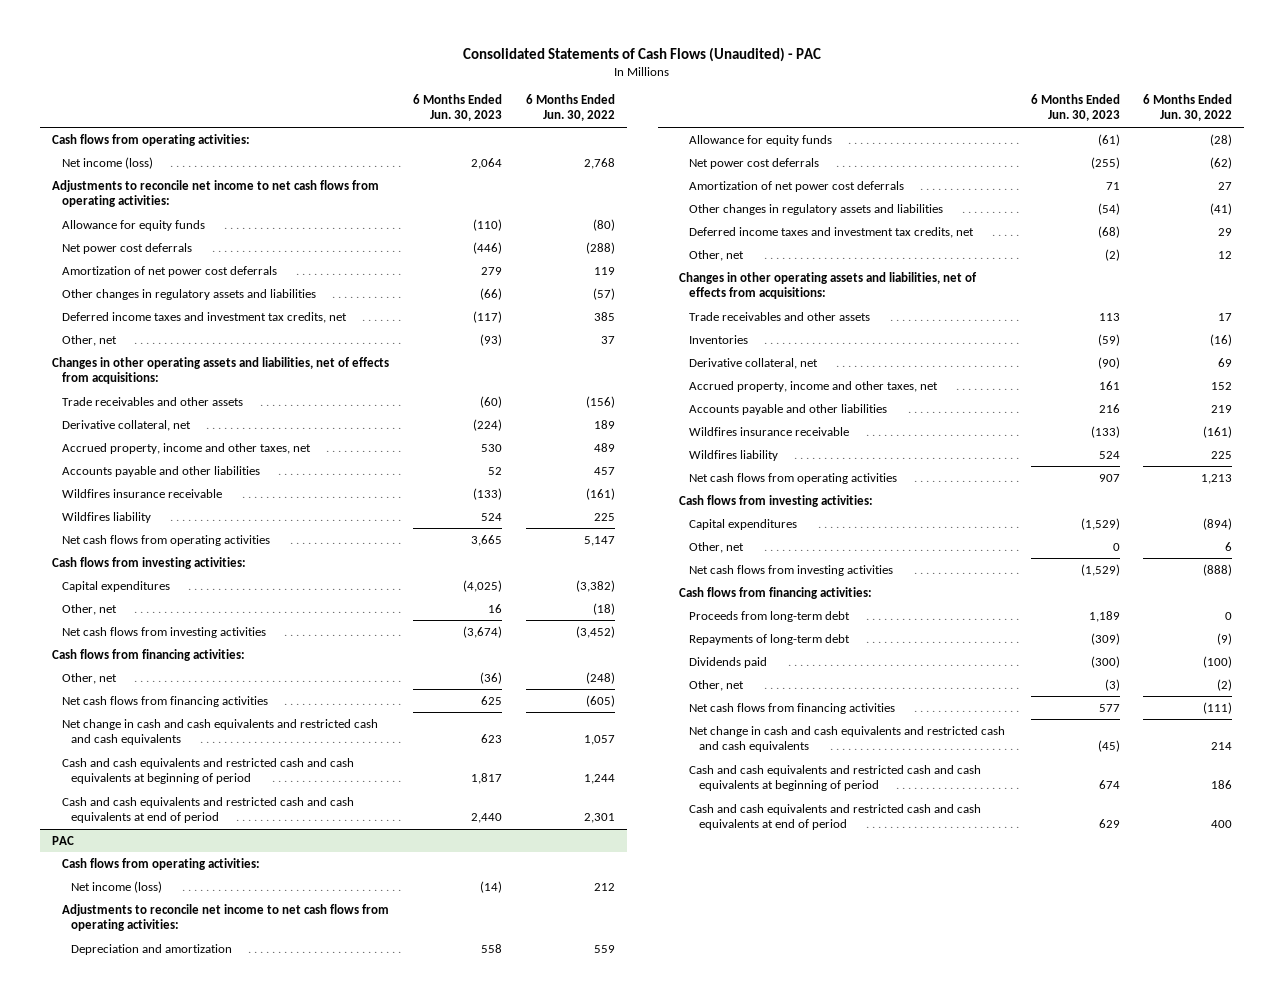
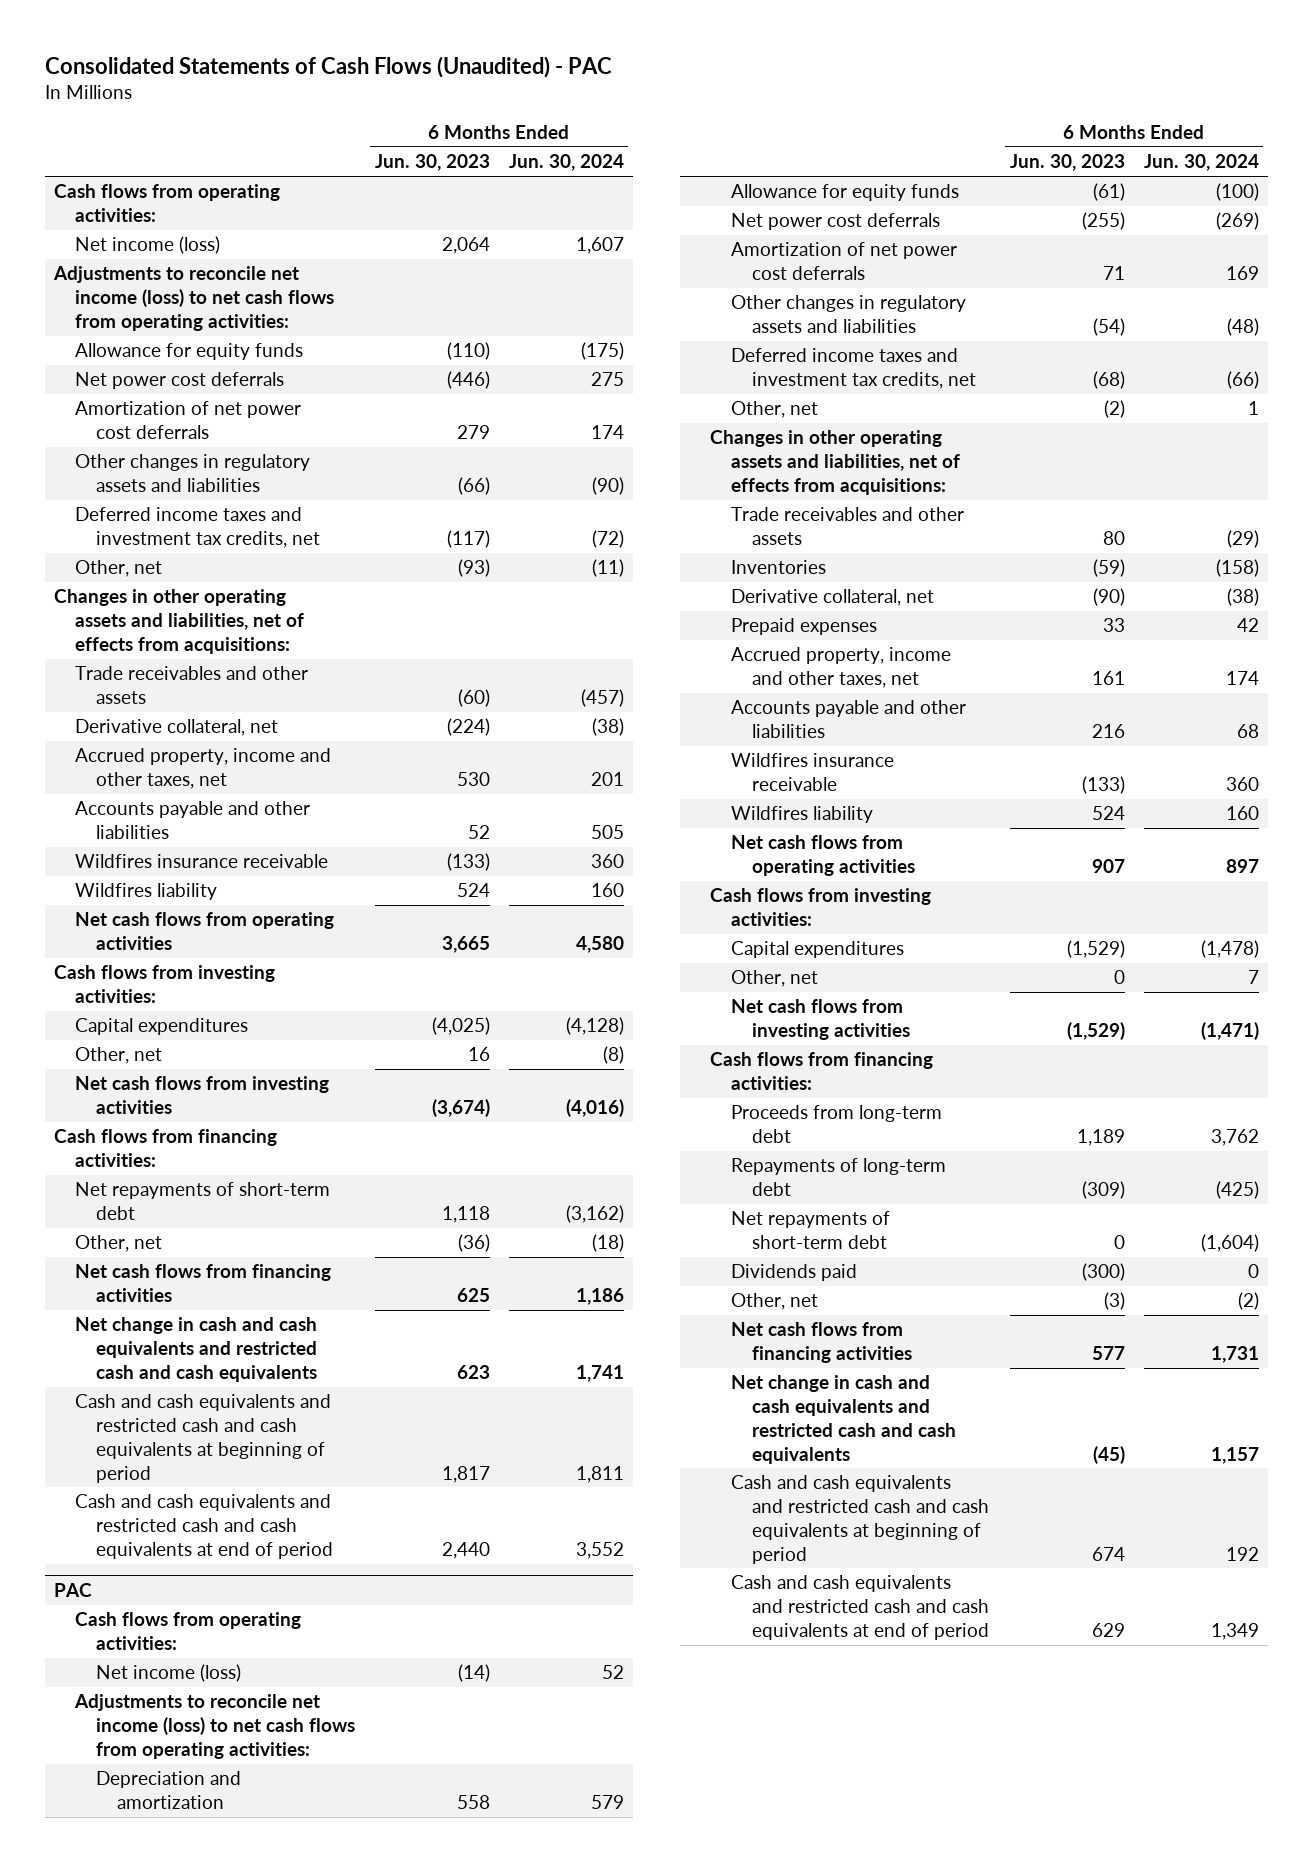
- | 6 Months Ended Jun. 30, 2023 | 6 Months Ended Jun. 30, 2022
+ | 6 Months Ended Jun. 30, 2023 | 6 Months Ended Jun. 30, 2024
- Adjustments to reconcile net income to net cash flows from operating activities:
+ Adjustments to reconcile net income (loss) to net cash flows from operating activities:
+ Net repayments of short-term debt | 1,118 | (3,162)
@ PAC
- Adjustments to reconcile net income to net cash flows from operating activities:
+ Adjustments to reconcile net income (loss) to net cash flows from operating activities:
- Trade receivables and other assets | 113 | 17
+ Trade receivables and other assets | 80 | (29)
+ Prepaid expenses | 33 | 42
+ Net repayments of short-term debt | 0 | (1,604)

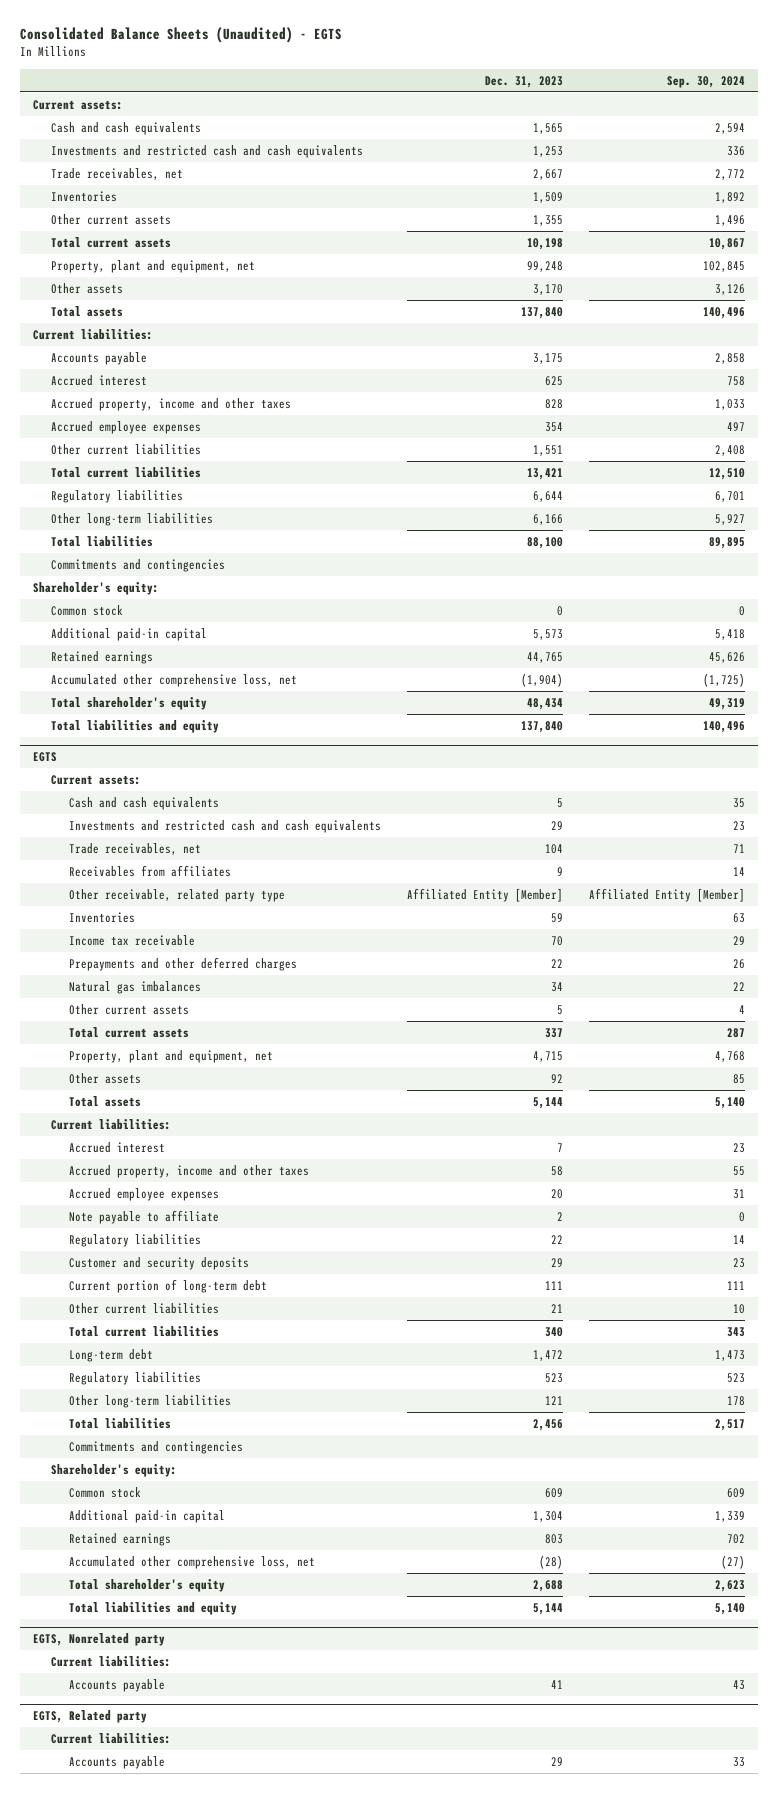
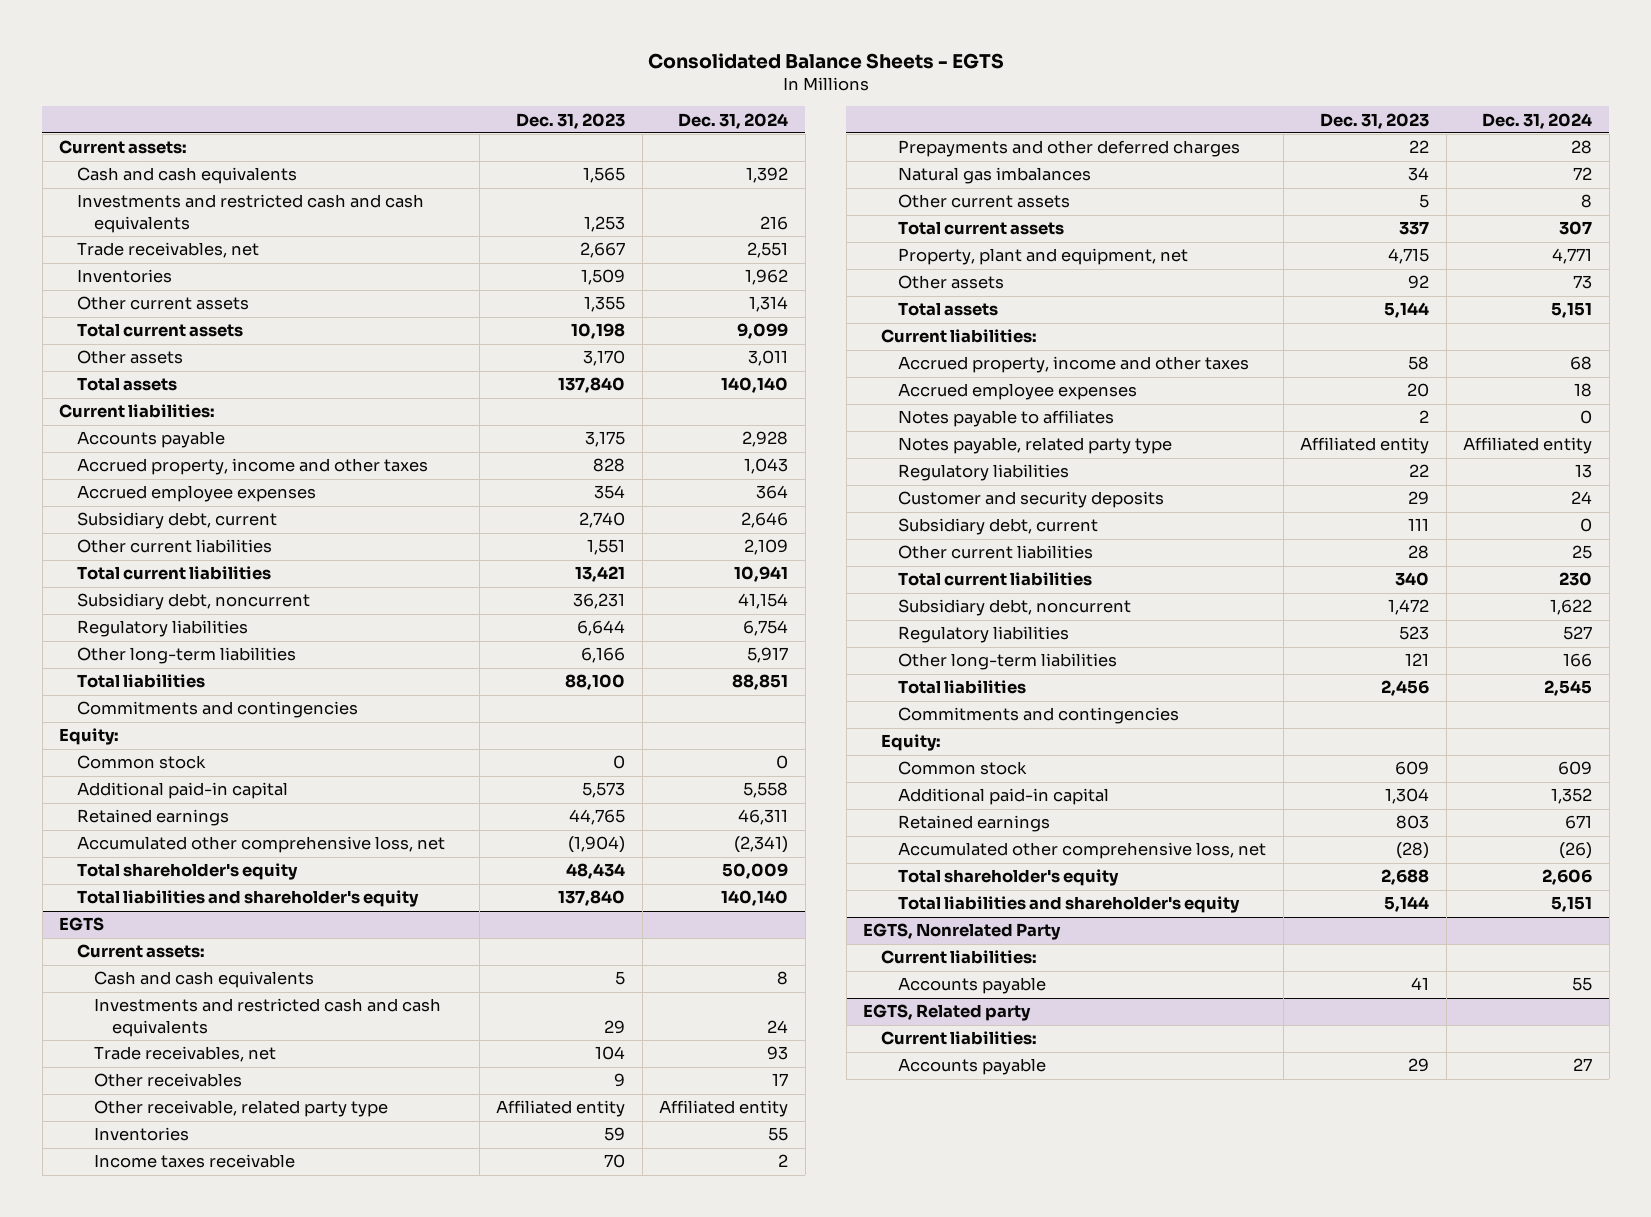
- Consolidated Balance Sheets (Unaudited) - EGTS
+ Consolidated Balance Sheets - EGTS
- | Dec. 31, 2023 | Sep. 30, 2024
+ | Dec. 31, 2023 | Dec. 31, 2024
- Property, plant and equipment, net | 99,248 | 102,845
- Accrued interest | 625 | 758
+ Subsidiary debt, current | 2,740 | 2,646
+ Subsidiary debt, noncurrent | 36,231 | 41,154
- Shareholder's equity:
+ Equity:
- Total liabilities and equity | 137,840 | 140,496
+ Total liabilities and shareholder's equity | 137,840 | 140,140
@ EGTS
- Receivables from affiliates | 9 | 14
- Other receivable, related party type | Affiliated Entity [Member] | Affiliated Entity [Member]
+ Other receivables | 9 | 17
+ Other receivable, related party type | Affiliated entity | Affiliated entity
- Income tax receivable | 70 | 29
+ Income taxes receivable | 70 | 2
- Accrued interest | 7 | 23
- Note payable to affiliate | 2 | 0
+ Notes payable to affiliates | 2 | 0
+ Notes payable, related party type | Affiliated entity | Affiliated entity
- Current portion of long-term debt | 111 | 111
- Other current liabilities | 21 | 10
+ Subsidiary debt, current | 111 | 0
+ Other current liabilities | 28 | 25
- Long-term debt | 1,472 | 1,473
+ Subsidiary debt, noncurrent | 1,472 | 1,622
- Shareholder's equity:
+ Equity:
- Total liabilities and equity | 5,144 | 5,140
- EGTS, Nonrelated party
@ EGTS
+ Total liabilities and shareholder's equity | 5,144 | 5,151
+ EGTS, Nonrelated Party

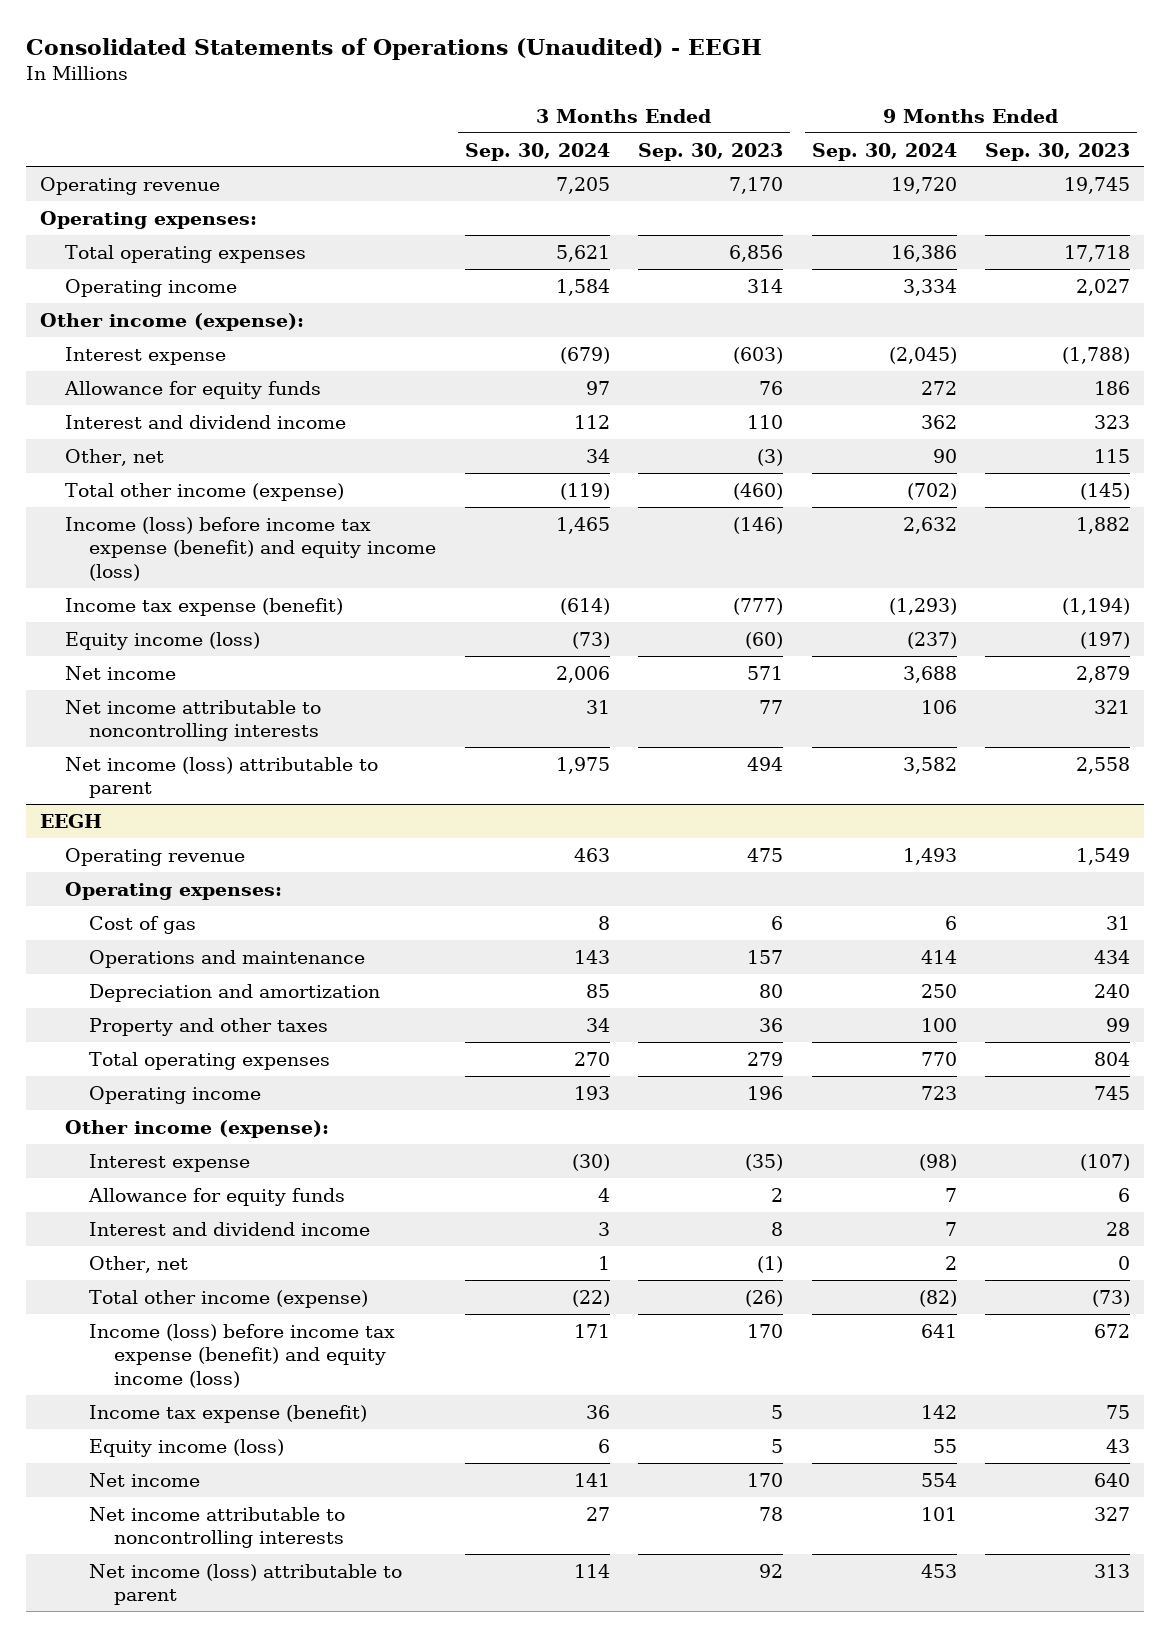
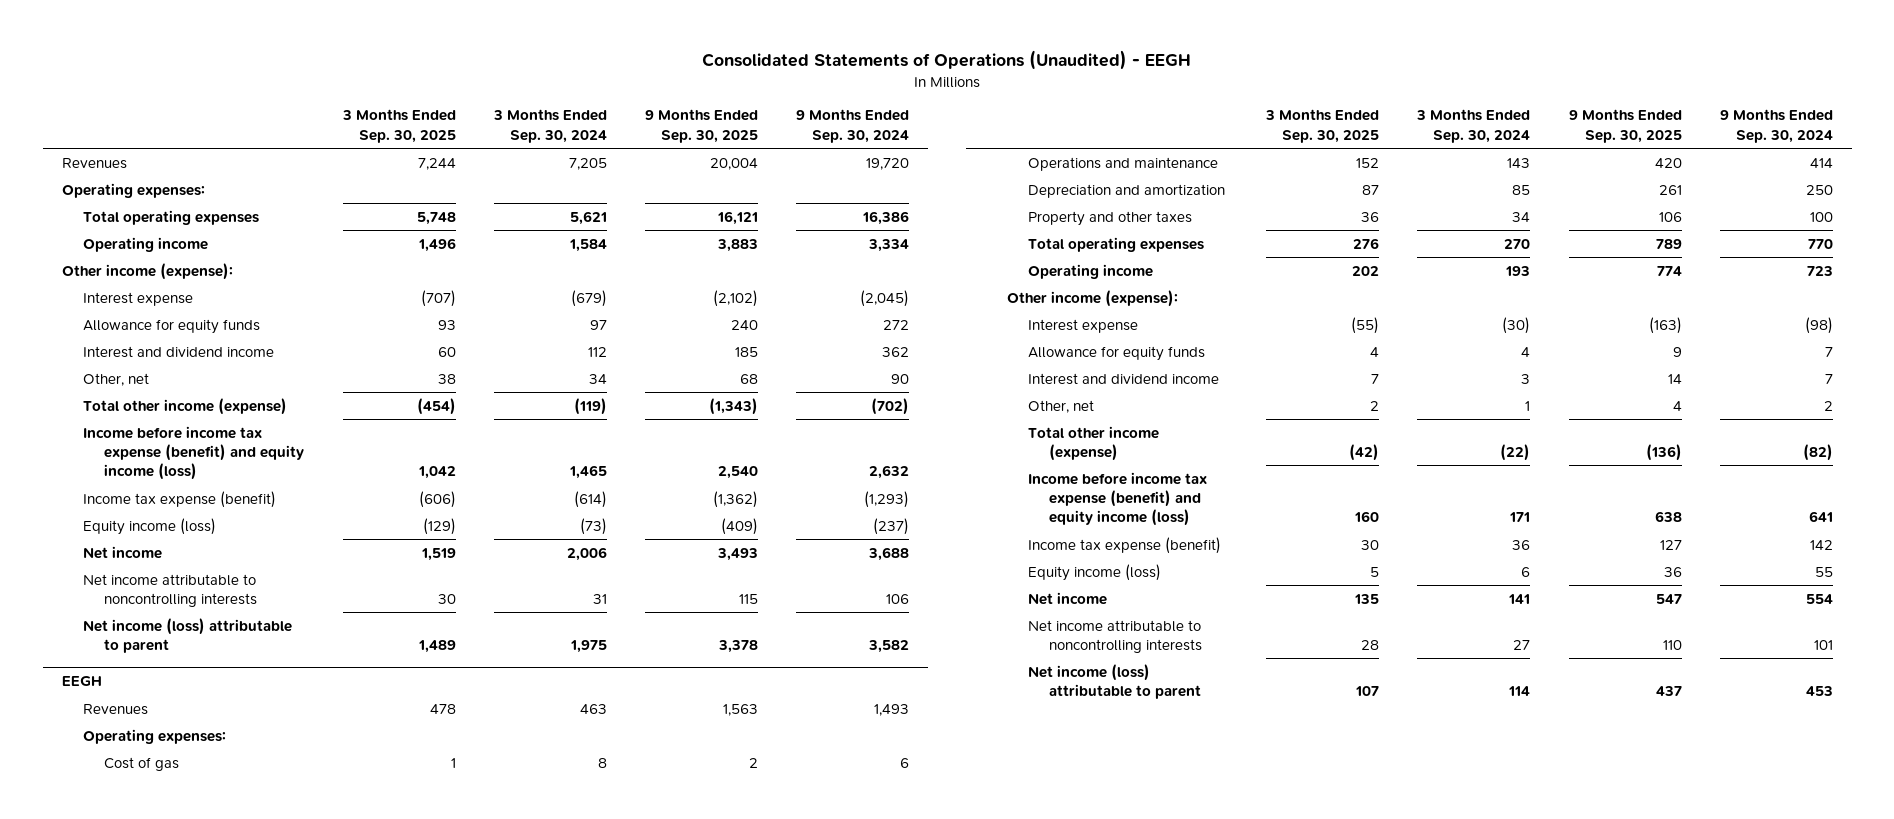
- | 3 Months Ended Sep. 30, 2024 | 3 Months Ended Sep. 30, 2023 | 9 Months Ended Sep. 30, 2024 | 9 Months Ended Sep. 30, 2023
+ | 3 Months Ended Sep. 30, 2025 | 3 Months Ended Sep. 30, 2024 | 9 Months Ended Sep. 30, 2025 | 9 Months Ended Sep. 30, 2024
- Operating revenue | 7,205 | 7,170 | 19,720 | 19,745
+ Revenues | 7,244 | 7,205 | 20,004 | 19,720
- Income (loss) before income tax expense (benefit) and equity income (loss) | 1,465 | (146) | 2,632 | 1,882
+ Income before income tax expense (benefit) and equity income (loss) | 1,042 | 1,465 | 2,540 | 2,632
@ EEGH
- Operating revenue | 463 | 475 | 1,493 | 1,549
+ Revenues | 478 | 463 | 1,563 | 1,493
- Income (loss) before income tax expense (benefit) and equity income (loss) | 171 | 170 | 641 | 672
+ Income before income tax expense (benefit) and equity income (loss) | 160 | 171 | 638 | 641

